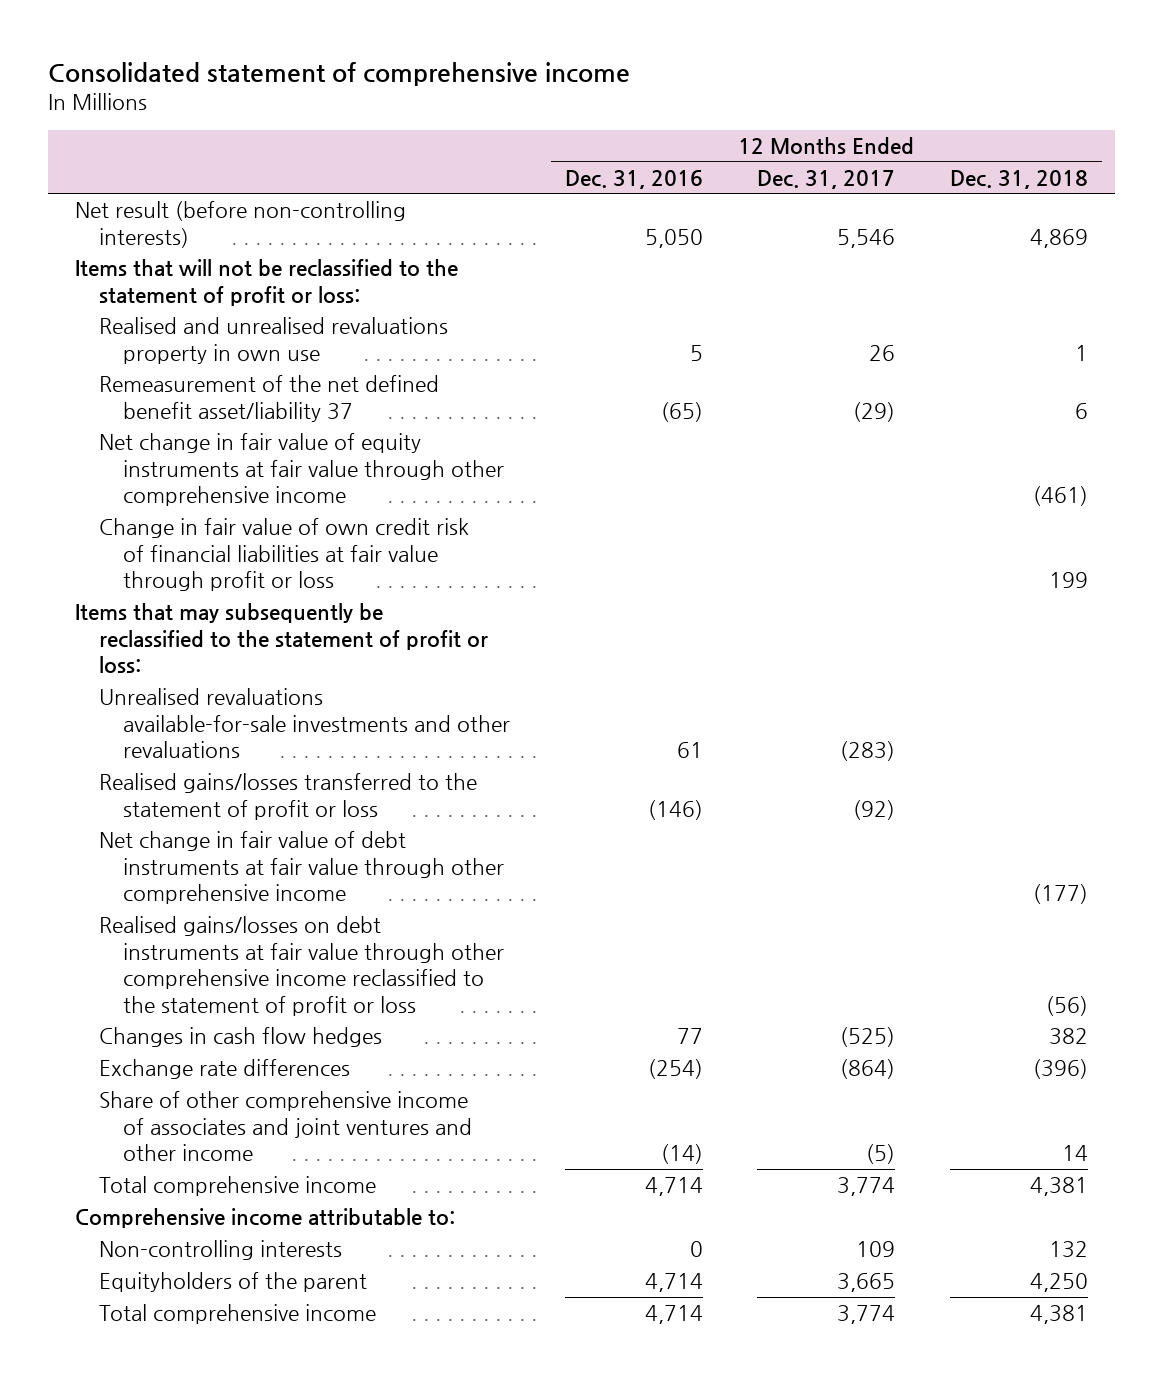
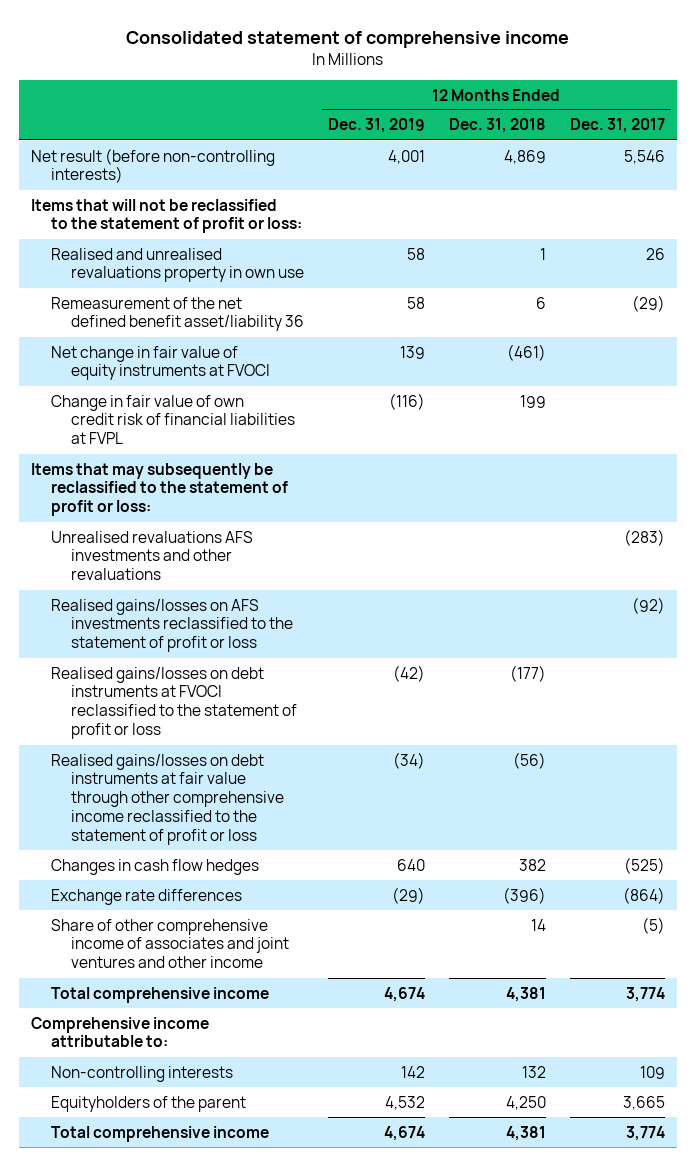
- | 12 Months Ended Dec. 31, 2016 | 12 Months Ended Dec. 31, 2017 | 12 Months Ended Dec. 31, 2018
+ | 12 Months Ended Dec. 31, 2019 | 12 Months Ended Dec. 31, 2018 | 12 Months Ended Dec. 31, 2017
- Remeasurement of the net defined benefit asset/liability 37 | (65) | (29) | 6
- Net change in fair value of equity instruments at fair value through other comprehensive income | | | (461)
- Change in fair value of own credit risk of financial liabilities at fair value through profit or loss | | | 199
+ Remeasurement of the net defined benefit asset/liability 36 | 58 | 6 | (29)
+ Net change in fair value of equity instruments at FVOCI | 139 | (461) |
+ Change in fair value of own credit risk of financial liabilities at FVPL | (116) | 199 |
- Unrealised revaluations available-for-sale investments and other revaluations | 61 | (283) |
- Realised gains/losses transferred to the statement of profit or loss | (146) | (92) |
- Net change in fair value of debt instruments at fair value through other comprehensive income | | | (177)
+ Unrealised revaluations AFS investments and other revaluations | | | (283)
+ Realised gains/losses on AFS investments reclassified to the statement of profit or loss | | | (92)
+ Realised gains/losses on debt instruments at FVOCI reclassified to the statement of profit or loss | (42) | (177) |

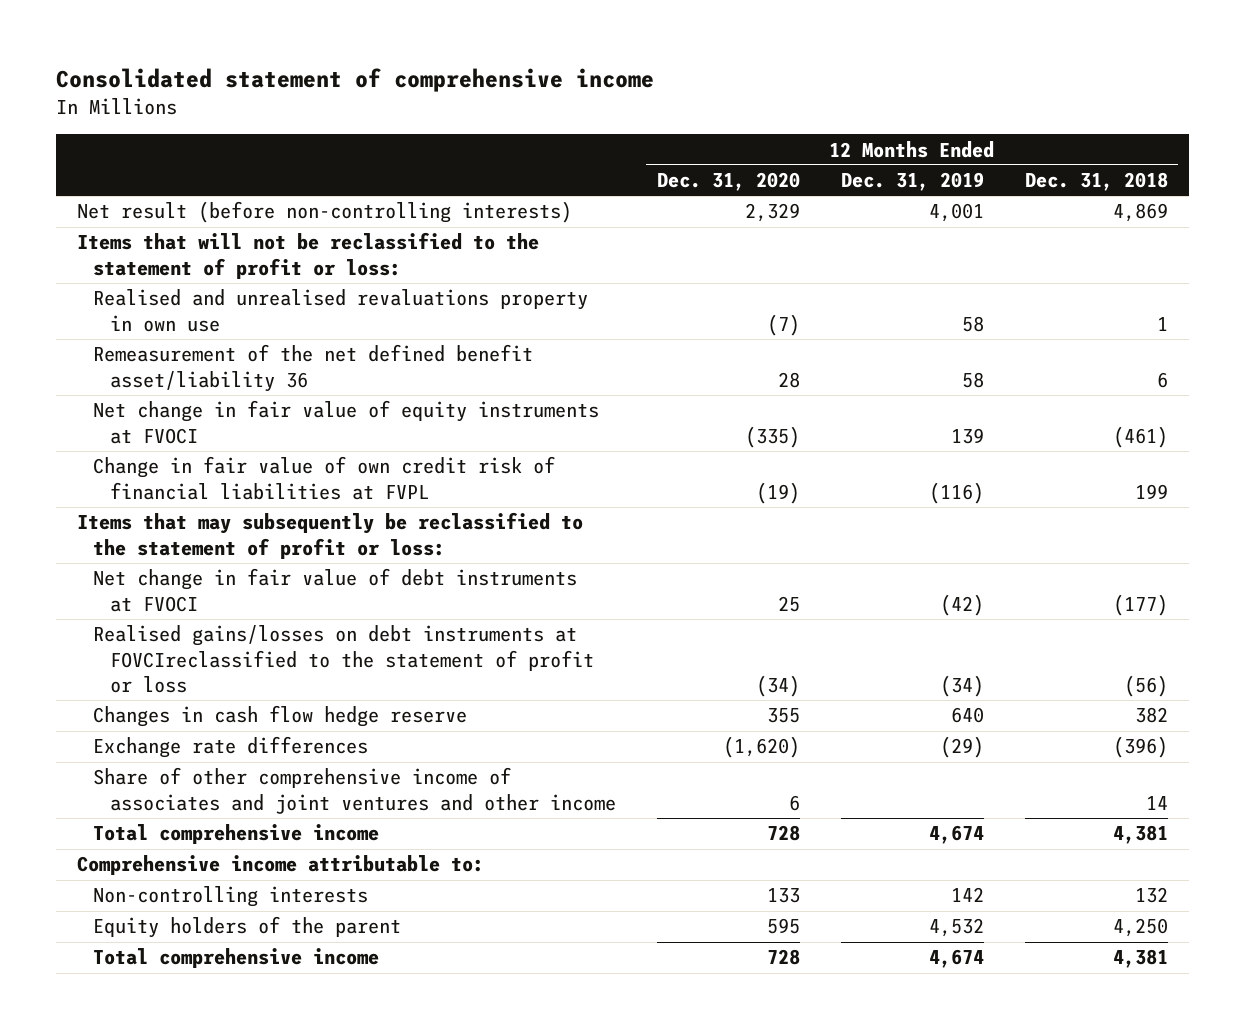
- | 12 Months Ended Dec. 31, 2019 | 12 Months Ended Dec. 31, 2018 | 12 Months Ended Dec. 31, 2017
+ | 12 Months Ended Dec. 31, 2020 | 12 Months Ended Dec. 31, 2019 | 12 Months Ended Dec. 31, 2018
- Unrealised revaluations AFS investments and other revaluations | | | (283)
- Realised gains/losses on AFS investments reclassified to the statement of profit or loss | | | (92)
- Realised gains/losses on debt instruments at FVOCI reclassified to the statement of profit or loss | (42) | (177) |
- Realised gains/losses on debt instruments at fair value through other comprehensive income reclassified to the statement of profit or loss | (34) | (56) |
- Changes in cash flow hedges | 640 | 382 | (525)
+ Net change in fair value of debt instruments at FVOCI | 25 | (42) | (177)
+ Realised gains/losses on debt instruments at FOVCIreclassified to the statement of profit or loss | (34) | (34) | (56)
+ Changes in cash flow hedge reserve | 355 | 640 | 382
- Equityholders of the parent | 4,532 | 4,250 | 3,665
+ Equity holders of the parent | 595 | 4,532 | 4,250

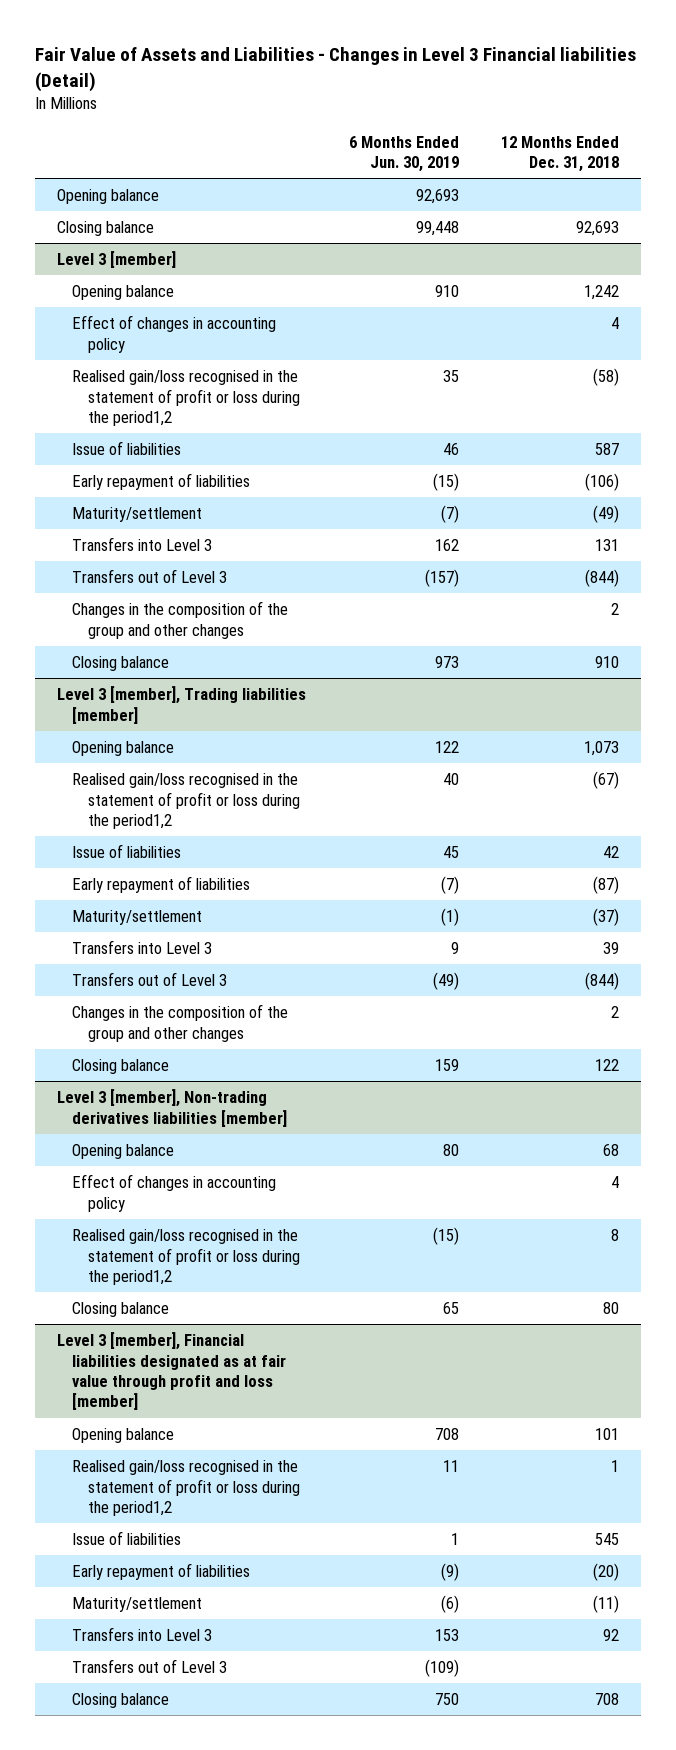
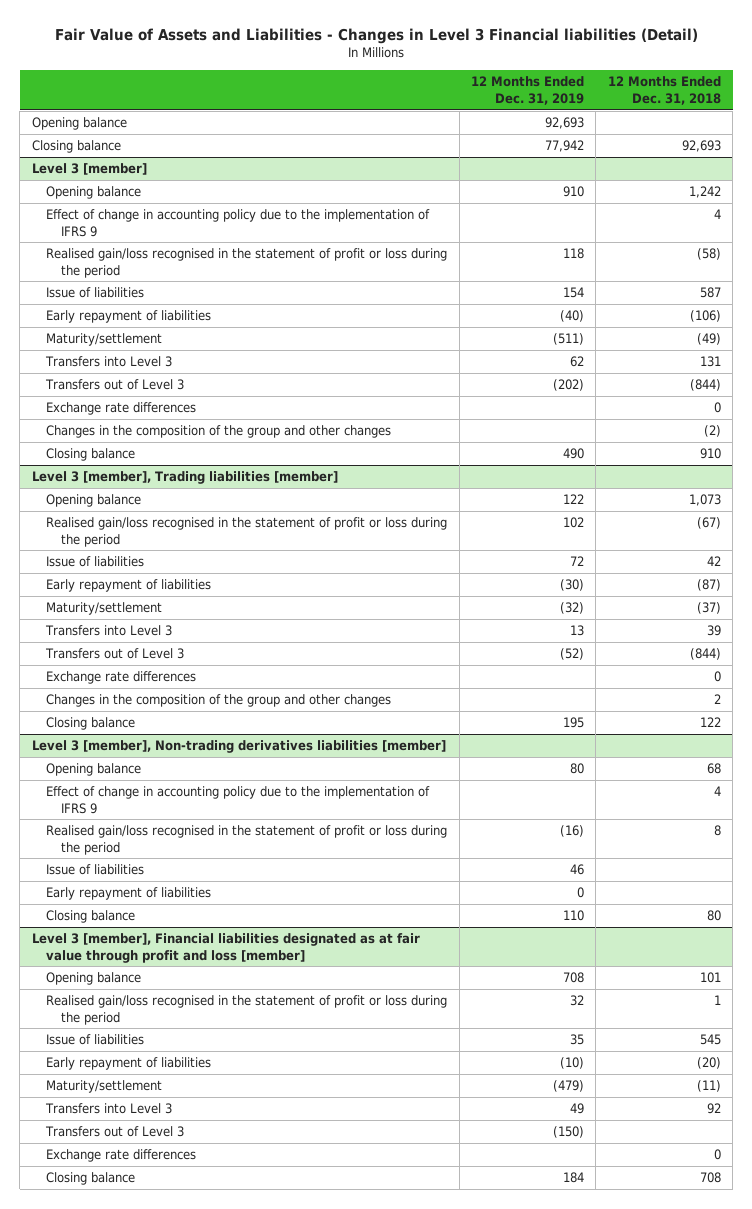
- | 6 Months Ended Jun. 30, 2019 | 12 Months Ended Dec. 31, 2018
+ | 12 Months Ended Dec. 31, 2019 | 12 Months Ended Dec. 31, 2018
@ Level 3 [member]
- Effect of changes in accounting policy | | 4
- Realised gain/loss recognised in the statement of profit or loss during the period1,2 | 35 | (58)
+ Effect of change in accounting policy due to the implementation of IFRS 9 | | 4
+ Realised gain/loss recognised in the statement of profit or loss during the period | 118 | (58)
- Changes in the composition of the group and other changes | | 2
+ Exchange rate differences | | 0
+ Changes in the composition of the group and other changes | | (2)
@ Level 3 [member], Trading liabilities [member]
- Realised gain/loss recognised in the statement of profit or loss during the period1,2 | 40 | (67)
+ Realised gain/loss recognised in the statement of profit or loss during the period | 102 | (67)
+ Exchange rate differences | | 0
@ Level 3 [member], Non-trading derivatives liabilities [member]
- Effect of changes in accounting policy | | 4
- Realised gain/loss recognised in the statement of profit or loss during the period1,2 | (15) | 8
+ Effect of change in accounting policy due to the implementation of IFRS 9 | | 4
+ Realised gain/loss recognised in the statement of profit or loss during the period | (16) | 8
+ Issue of liabilities | 46 |
+ Early repayment of liabilities | 0 |
@ Level 3 [member], Financial liabilities designated as at fair value through profit and loss [member]
- Realised gain/loss recognised in the statement of profit or loss during the period1,2 | 11 | 1
+ Realised gain/loss recognised in the statement of profit or loss during the period | 32 | 1
+ Exchange rate differences | | 0

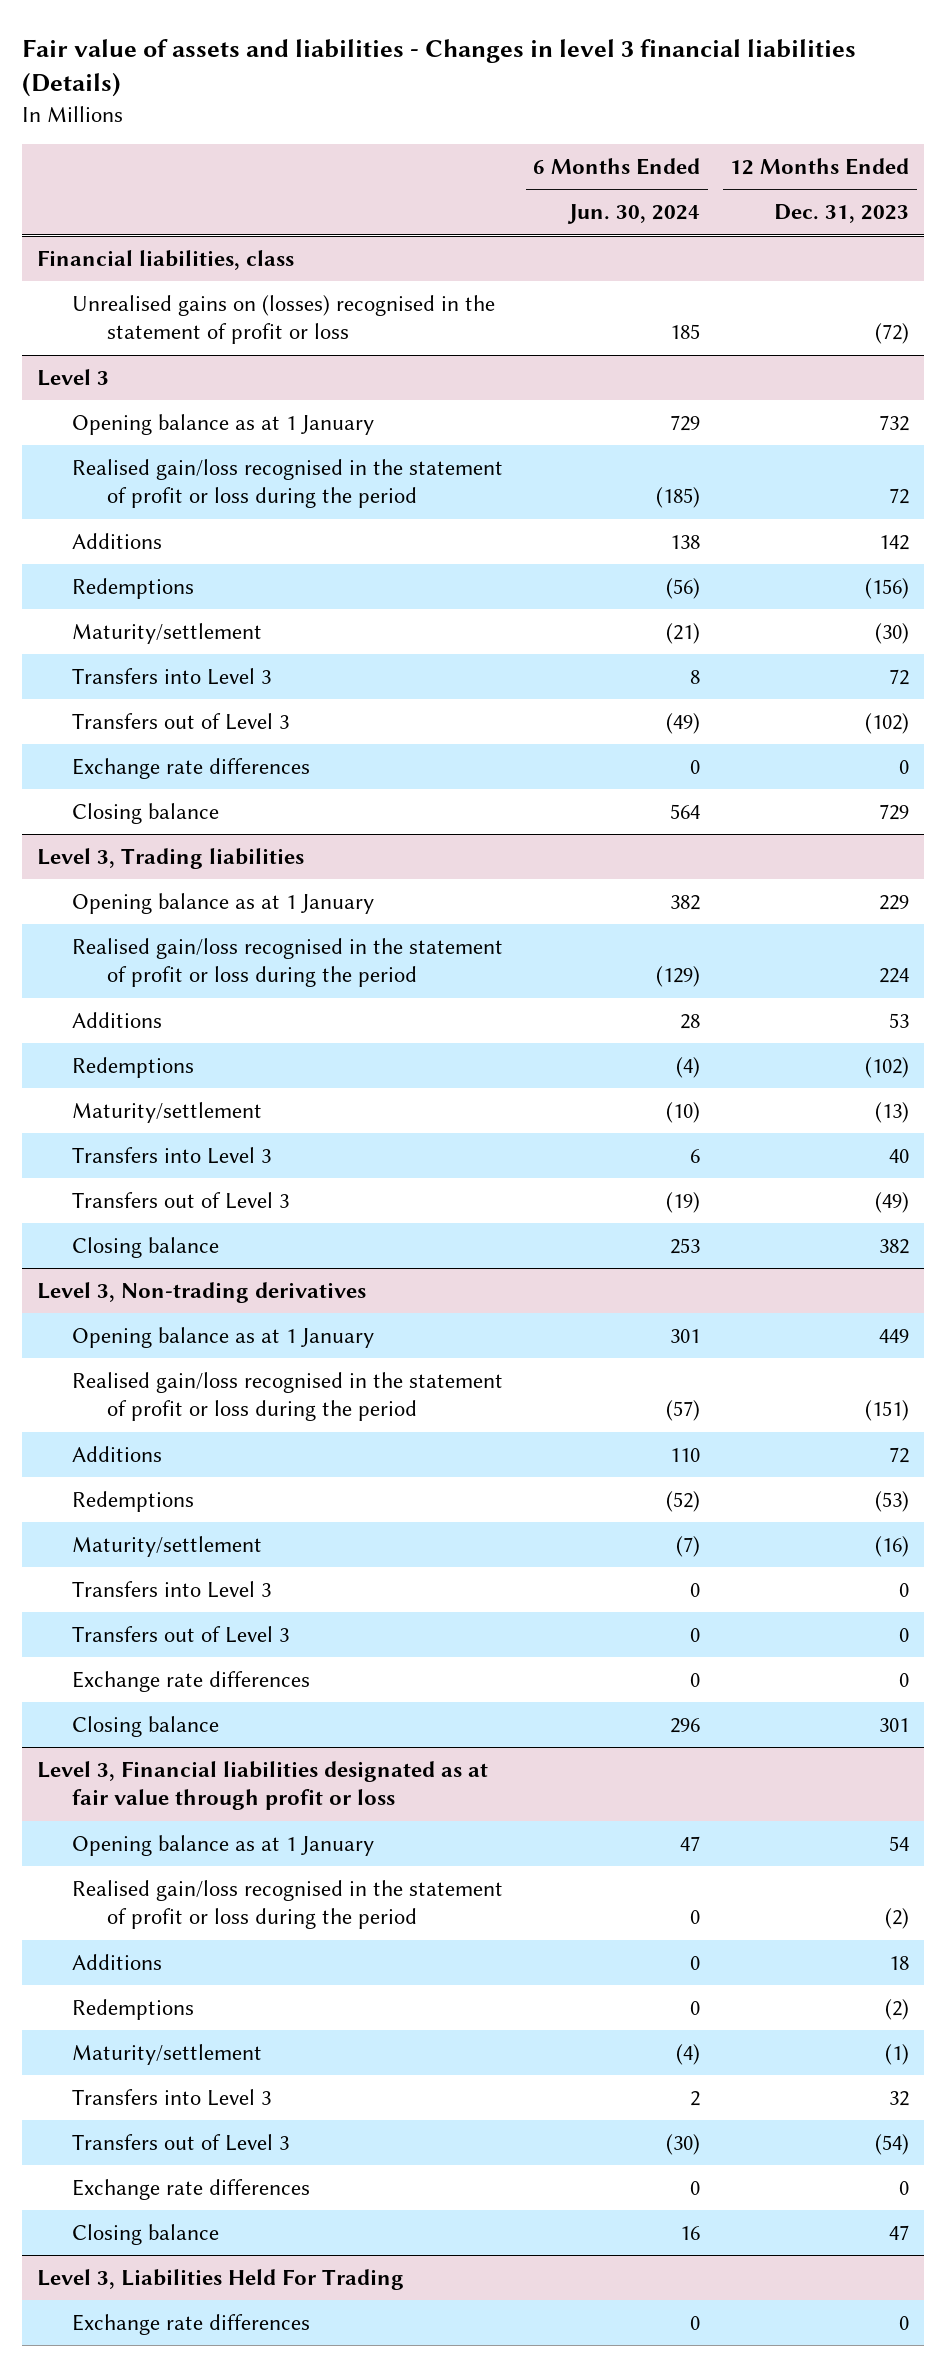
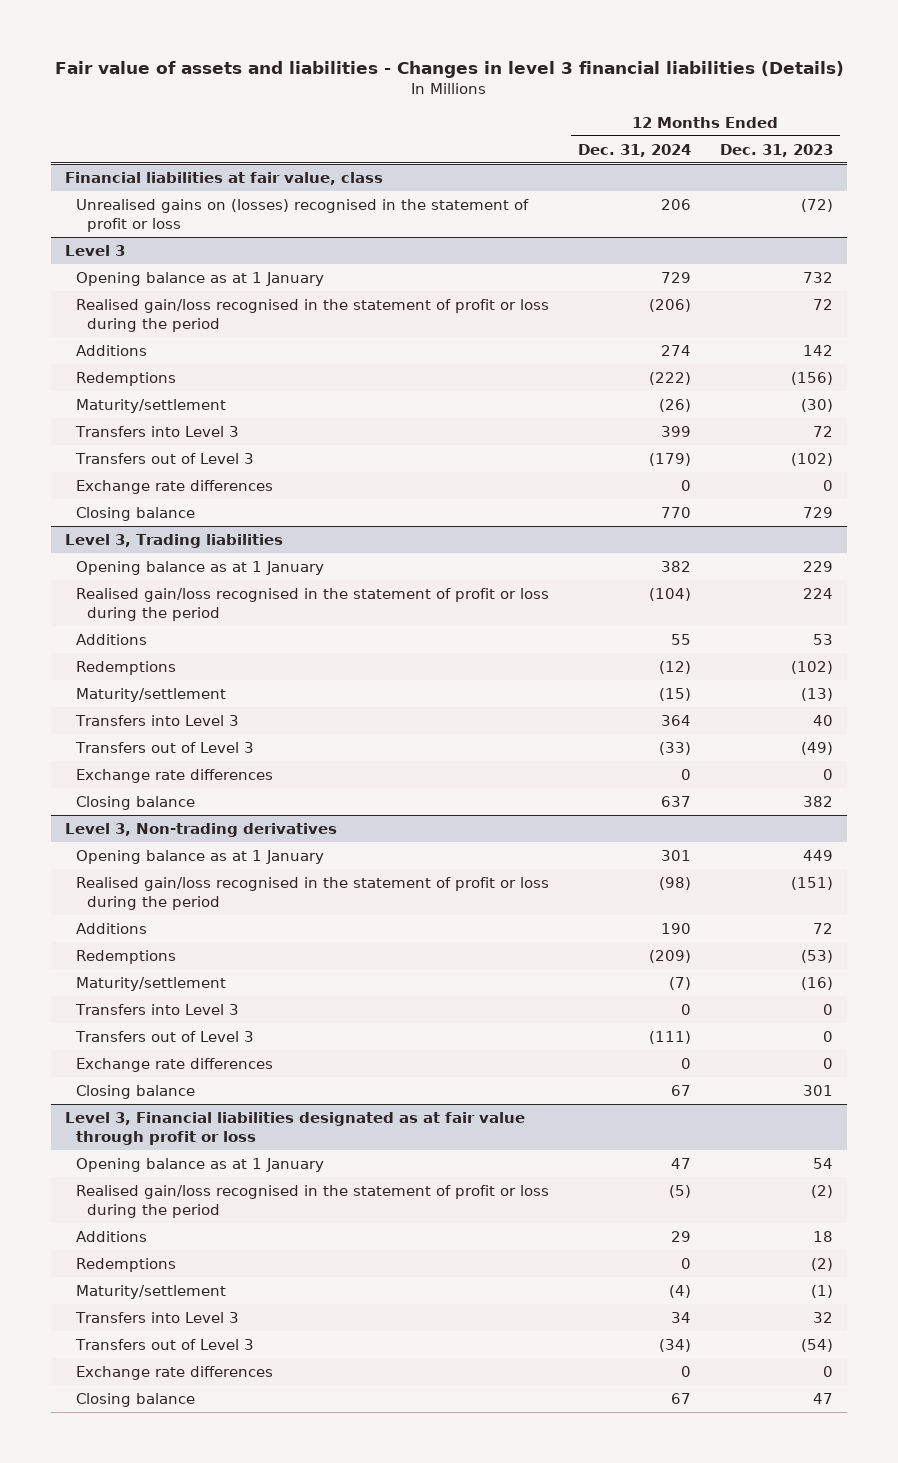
- | 6 Months Ended Jun. 30, 2024 | 12 Months Ended Dec. 31, 2023
+ | 12 Months Ended Dec. 31, 2024 | 12 Months Ended Dec. 31, 2023
- Financial liabilities, class
+ Financial liabilities at fair value, class
@ Level 3, Trading liabilities
+ Exchange rate differences | 0 | 0
- Level 3, Liabilities Held For Trading
- Exchange rate differences | 0 | 0

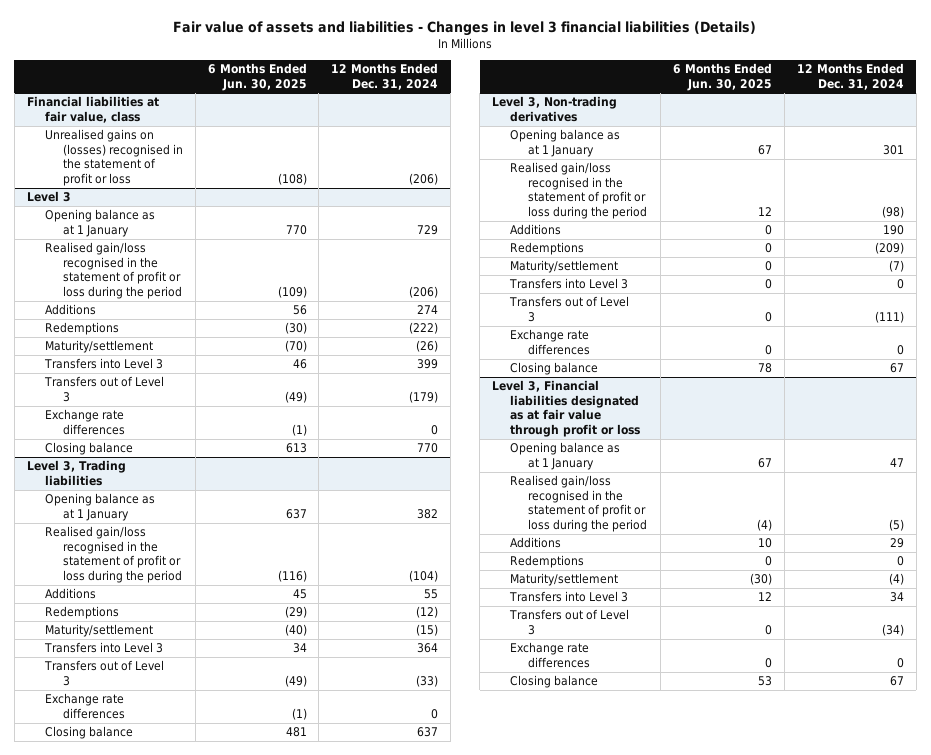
- | 12 Months Ended Dec. 31, 2024 | 12 Months Ended Dec. 31, 2023
+ | 6 Months Ended Jun. 30, 2025 | 12 Months Ended Dec. 31, 2024
@ Financial liabilities at fair value, class
- Unrealised gains on (losses) recognised in the statement of profit or loss | 206 | (72)
+ Unrealised gains on (losses) recognised in the statement of profit or loss | (108) | (206)

